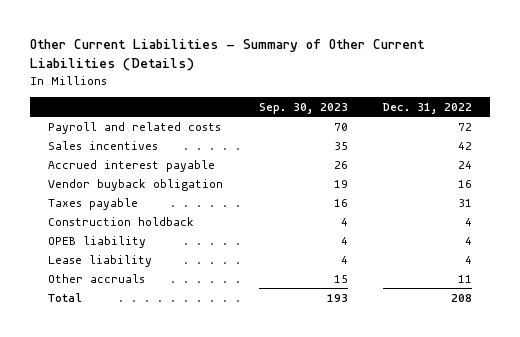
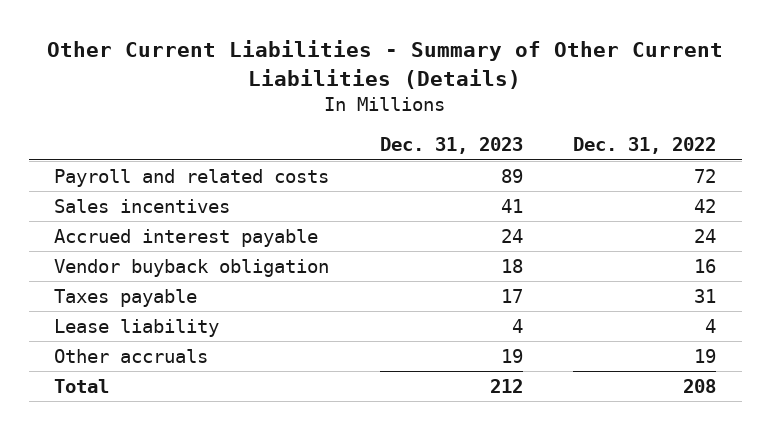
- | Sep. 30, 2023 | Dec. 31, 2022
+ | Dec. 31, 2023 | Dec. 31, 2022
- Construction holdback | 4 | 4
- OPEB liability | 4 | 4
- Other accruals | 15 | 11
+ Other accruals | 19 | 19

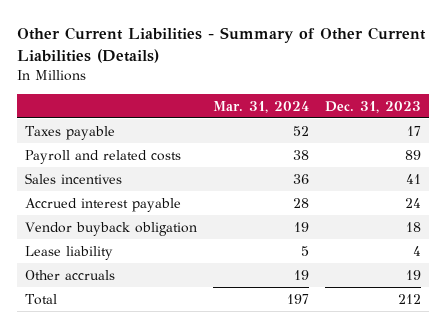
- | Dec. 31, 2023 | Dec. 31, 2022
+ | Mar. 31, 2024 | Dec. 31, 2023
moved up: Taxes payable | 52 | 17

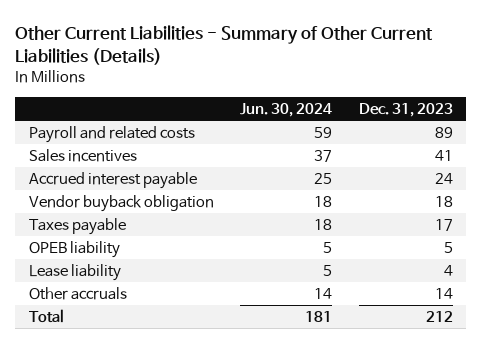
- | Mar. 31, 2024 | Dec. 31, 2023
+ | Jun. 30, 2024 | Dec. 31, 2023
moved down: Taxes payable | 18 | 17
+ OPEB liability | 5 | 5
- Other accruals | 19 | 19
+ Other accruals | 14 | 14

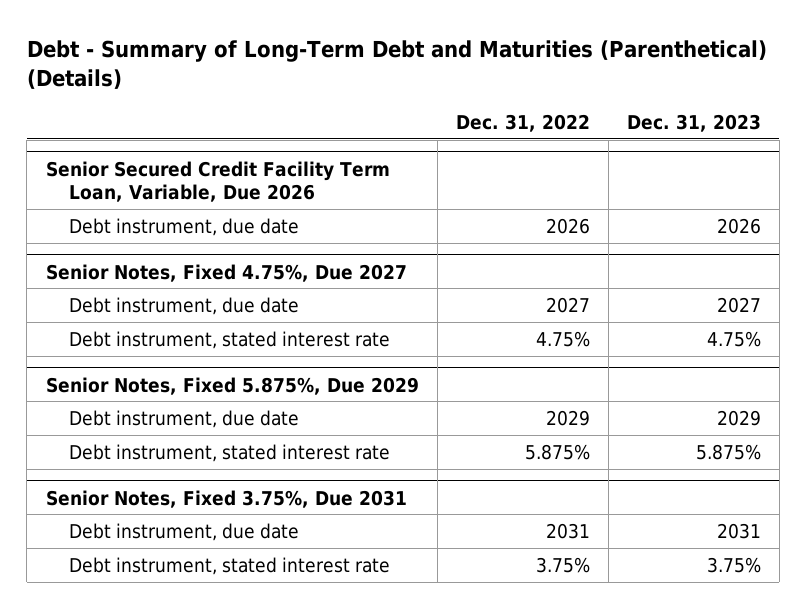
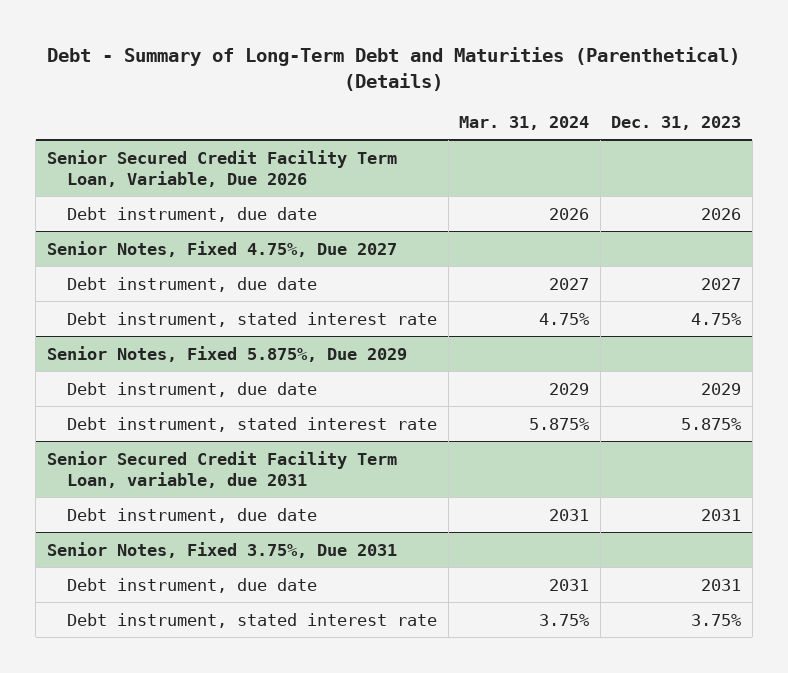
- | Dec. 31, 2022 | Dec. 31, 2023
+ | Mar. 31, 2024 | Dec. 31, 2023
+ Senior Secured Credit Facility Term Loan, variable, due 2031
+ Debt instrument, due date | 2031 | 2031

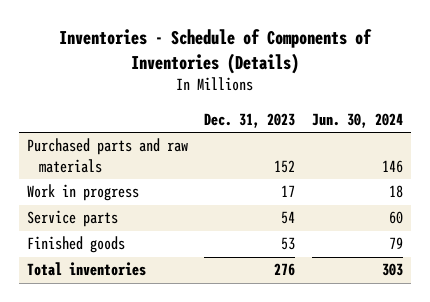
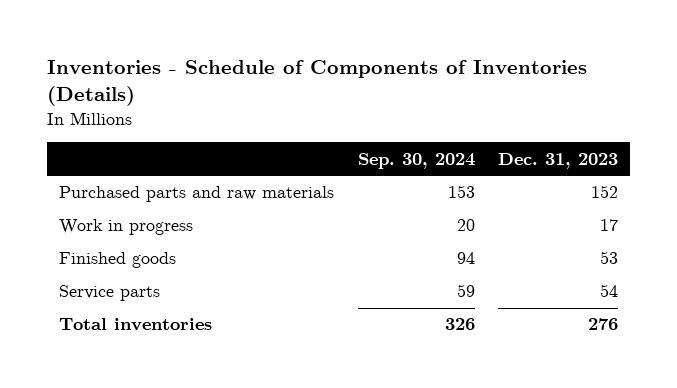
- | Dec. 31, 2023 | Jun. 30, 2024
+ | Sep. 30, 2024 | Dec. 31, 2023
moved down: Service parts | 59 | 54

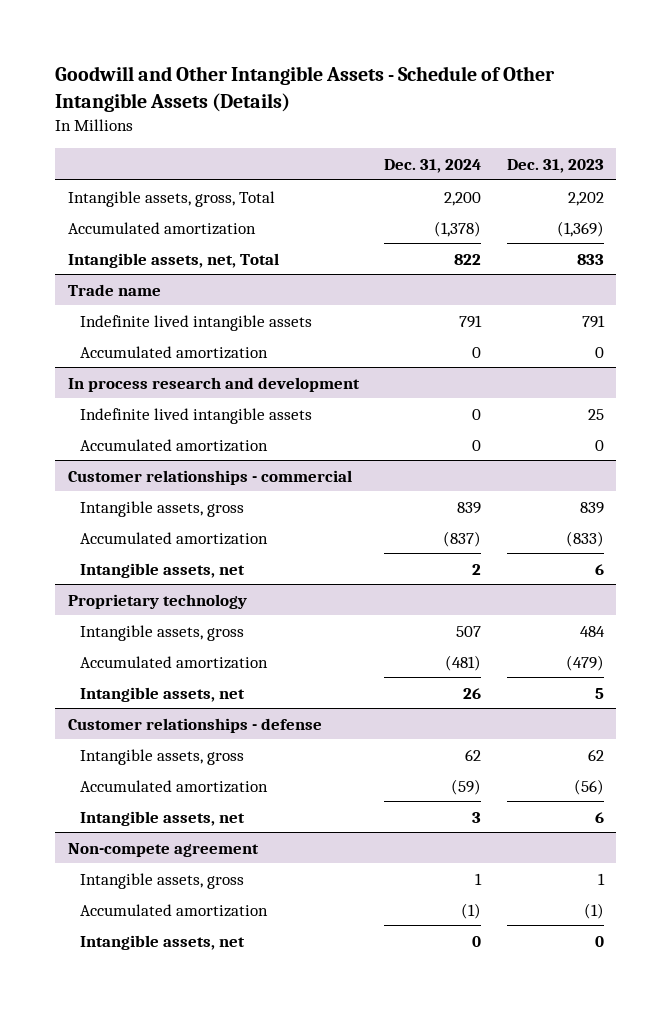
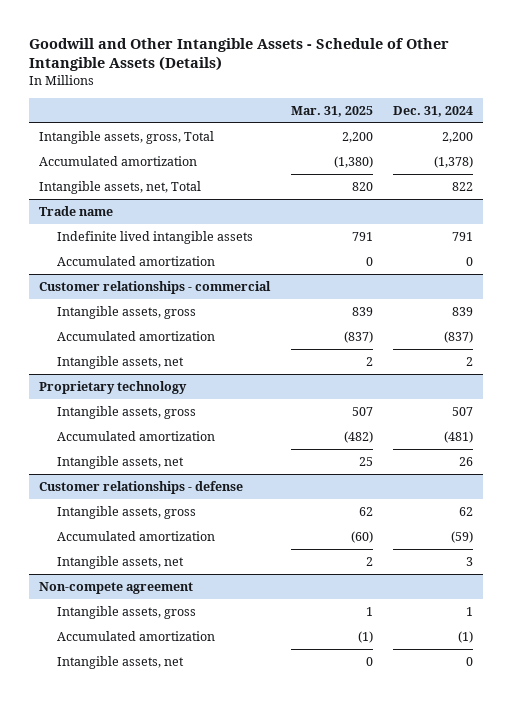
- | Dec. 31, 2024 | Dec. 31, 2023
+ | Mar. 31, 2025 | Dec. 31, 2024
- In process research and development
- Indefinite lived intangible assets | 0 | 25
- Accumulated amortization | 0 | 0

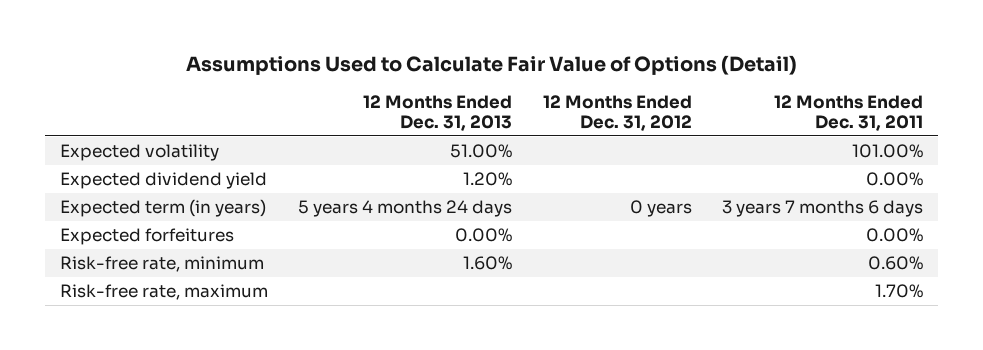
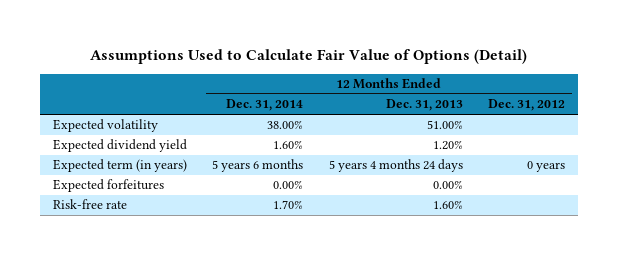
- | 12 Months Ended Dec. 31, 2013 | 12 Months Ended Dec. 31, 2012 | 12 Months Ended Dec. 31, 2011
+ | 12 Months Ended Dec. 31, 2014 | 12 Months Ended Dec. 31, 2013 | 12 Months Ended Dec. 31, 2012
- Risk-free rate, minimum | 1.60% | | 0.60%
- Risk-free rate, maximum | | | 1.70%
+ Risk-free rate | 1.70% | 1.60% |

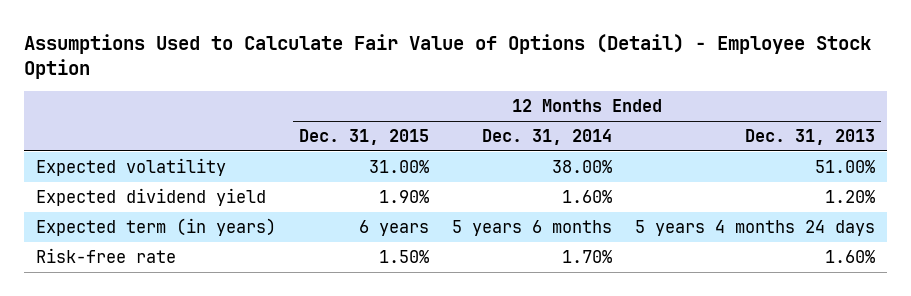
- Assumptions Used to Calculate Fair Value of Options (Detail)
+ Assumptions Used to Calculate Fair Value of Options (Detail) - Employee Stock Option
- | 12 Months Ended Dec. 31, 2014 | 12 Months Ended Dec. 31, 2013 | 12 Months Ended Dec. 31, 2012
+ | 12 Months Ended Dec. 31, 2015 | 12 Months Ended Dec. 31, 2014 | 12 Months Ended Dec. 31, 2013
- Expected forfeitures | 0.00% | 0.00% |

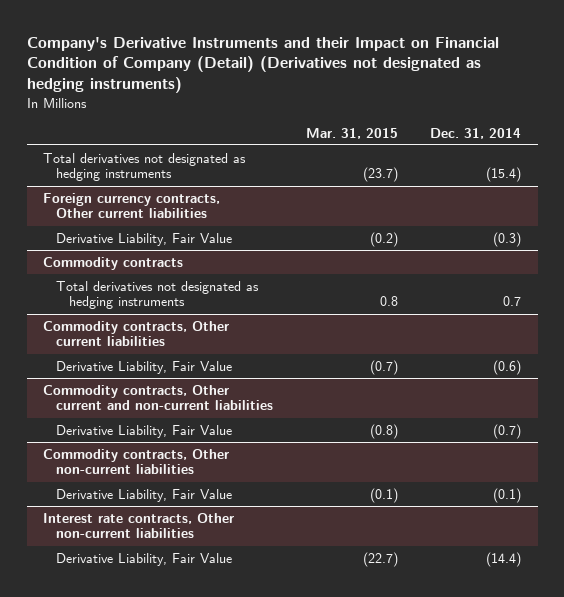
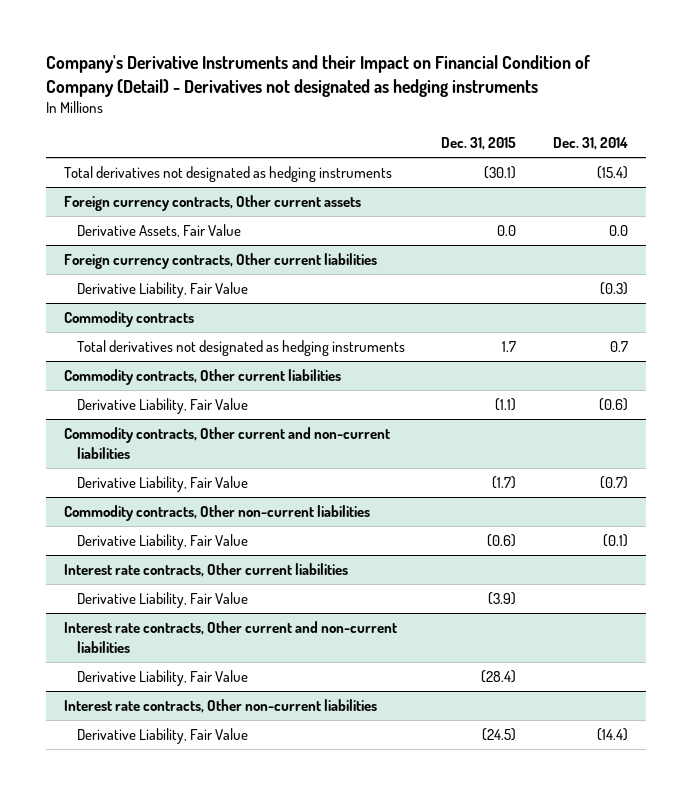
- Company's Derivative Instruments and their Impact on Financial Condition of Company (Detail) (Derivatives not designated as hedging instruments)
+ Company's Derivative Instruments and their Impact on Financial Condition of Company (Detail) - Derivatives not designated as hedging instruments
- | Mar. 31, 2015 | Dec. 31, 2014
+ | Dec. 31, 2015 | Dec. 31, 2014
+ Foreign currency contracts, Other current assets
+ Derivative Assets, Fair Value | 0.0 | 0.0
+ Interest rate contracts, Other current liabilities
+ Derivative Liability, Fair Value | (3.9) |
+ Interest rate contracts, Other current and non-current liabilities
+ Derivative Liability, Fair Value | (28.4) |

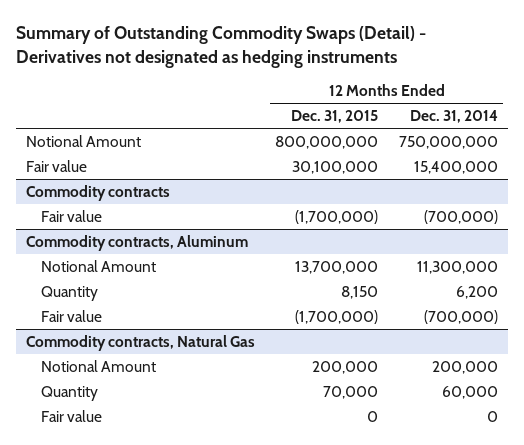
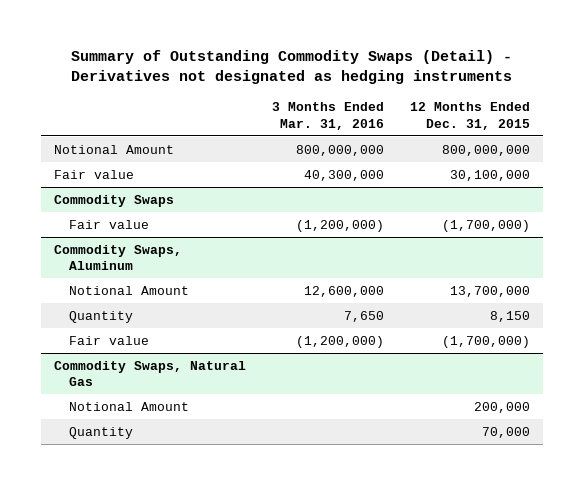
- | 12 Months Ended Dec. 31, 2015 | 12 Months Ended Dec. 31, 2014
+ | 3 Months Ended Mar. 31, 2016 | 12 Months Ended Dec. 31, 2015
- Commodity contracts
+ Commodity Swaps
- Commodity contracts, Aluminum
+ Commodity Swaps, Aluminum
- Commodity contracts, Natural Gas
+ Commodity Swaps, Natural Gas
- Fair value | 0 | 0

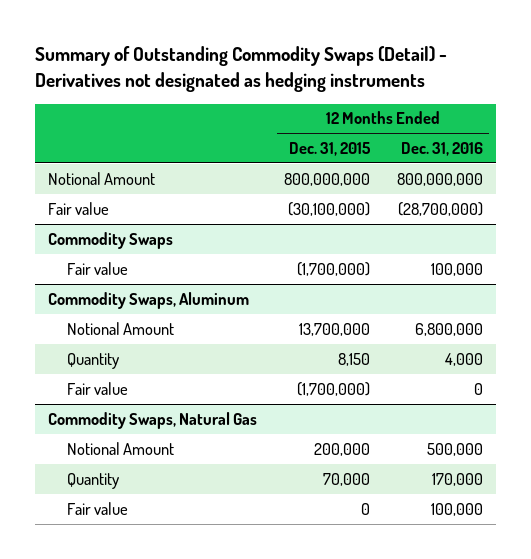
- | 3 Months Ended Mar. 31, 2016 | 12 Months Ended Dec. 31, 2015
+ | 12 Months Ended Dec. 31, 2015 | 12 Months Ended Dec. 31, 2016
- Fair value | 40,300,000 | 30,100,000
+ Fair value | (30,100,000) | (28,700,000)
@ Commodity Swaps, Natural Gas
+ Fair value | 0 | 100,000

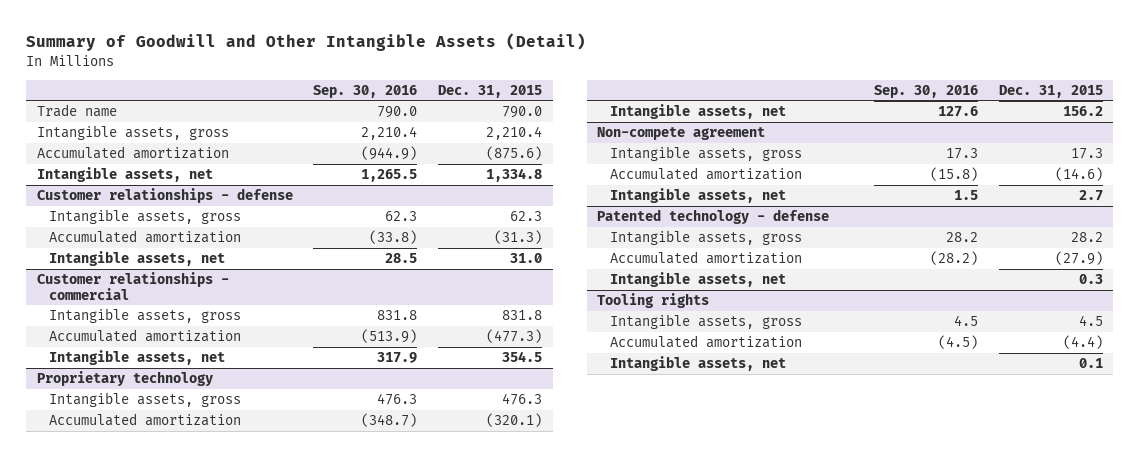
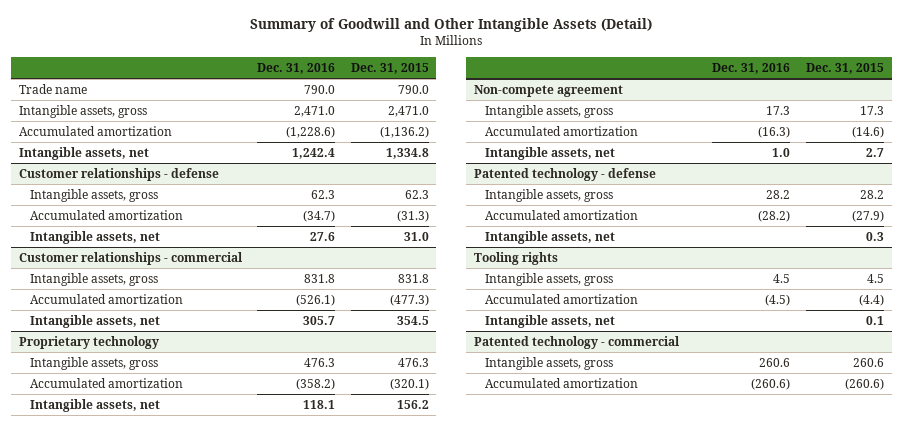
- | Sep. 30, 2016 | Dec. 31, 2015
+ | Dec. 31, 2016 | Dec. 31, 2015
- Intangible assets, gross | 2,210.4 | 2,210.4
- Accumulated amortization | (944.9) | (875.6)
+ Intangible assets, gross | 2,471.0 | 2,471.0
+ Accumulated amortization | (1,228.6) | (1,136.2)
+ Patented technology - commercial
+ Intangible assets, gross | 260.6 | 260.6
+ Accumulated amortization | (260.6) | (260.6)

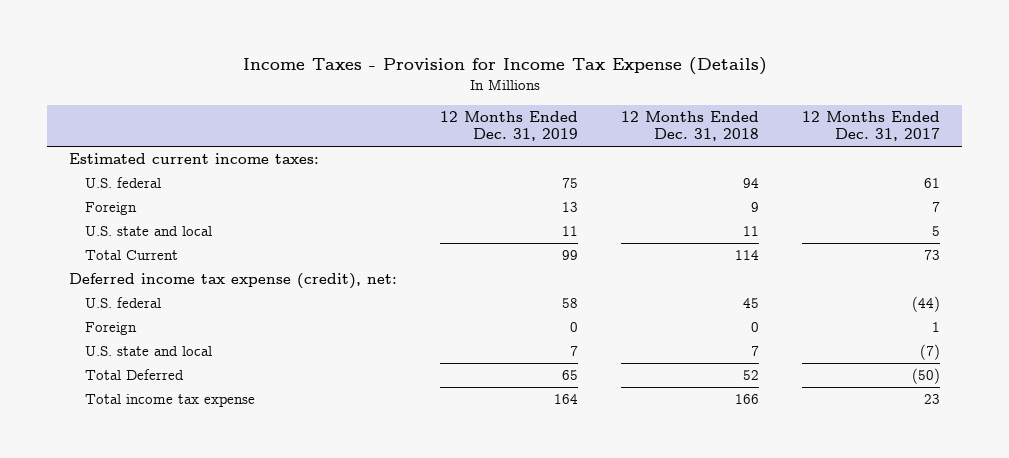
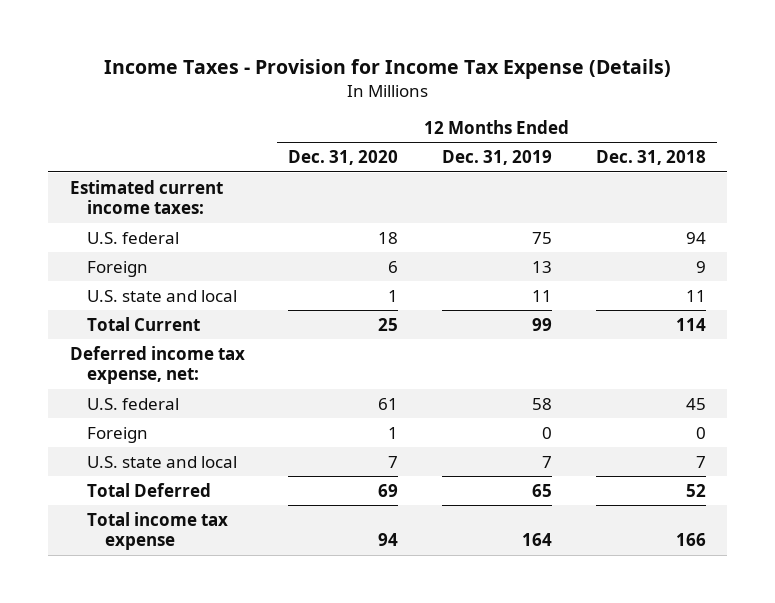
- | 12 Months Ended Dec. 31, 2019 | 12 Months Ended Dec. 31, 2018 | 12 Months Ended Dec. 31, 2017
+ | 12 Months Ended Dec. 31, 2020 | 12 Months Ended Dec. 31, 2019 | 12 Months Ended Dec. 31, 2018
- Deferred income tax expense (credit), net:
+ Deferred income tax expense, net:

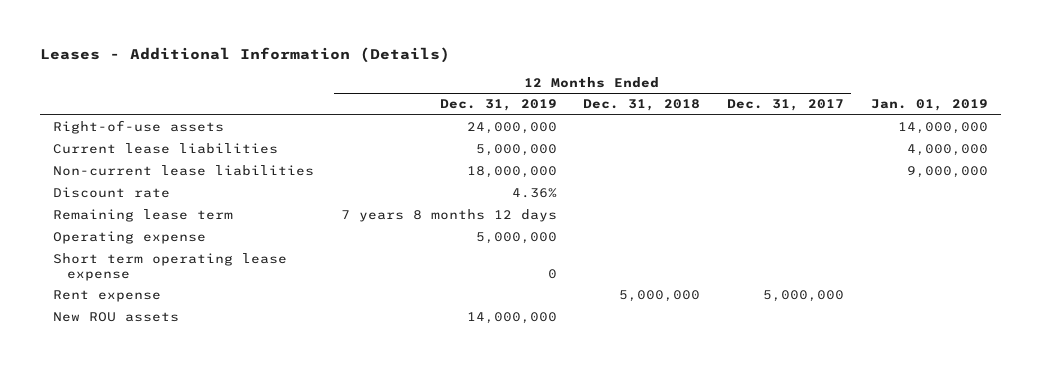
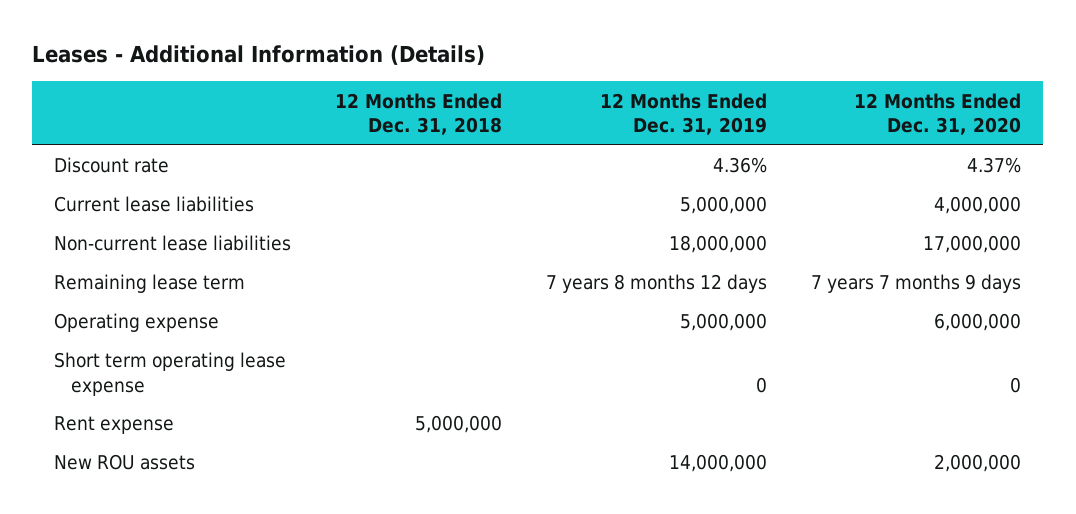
- | 12 Months Ended Dec. 31, 2019 | 12 Months Ended Dec. 31, 2018 | 12 Months Ended Dec. 31, 2017 | Jan. 01, 2019
+ | 12 Months Ended Dec. 31, 2018 | 12 Months Ended Dec. 31, 2019 | 12 Months Ended Dec. 31, 2020
- Right-of-use assets | 24,000,000 | | | 14,000,000
moved up: Discount rate | | 4.36% | 4.37%

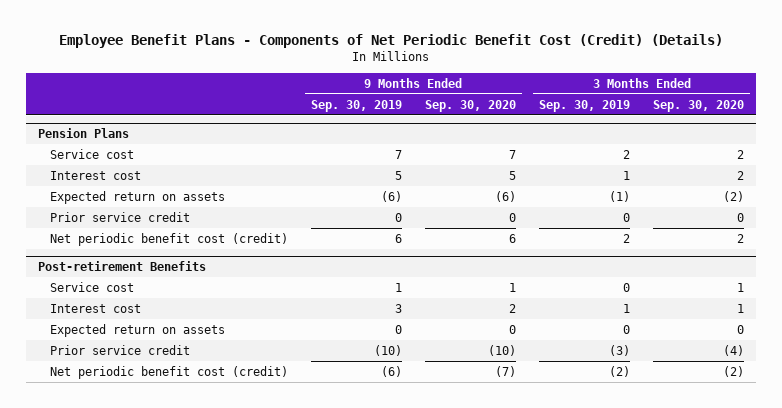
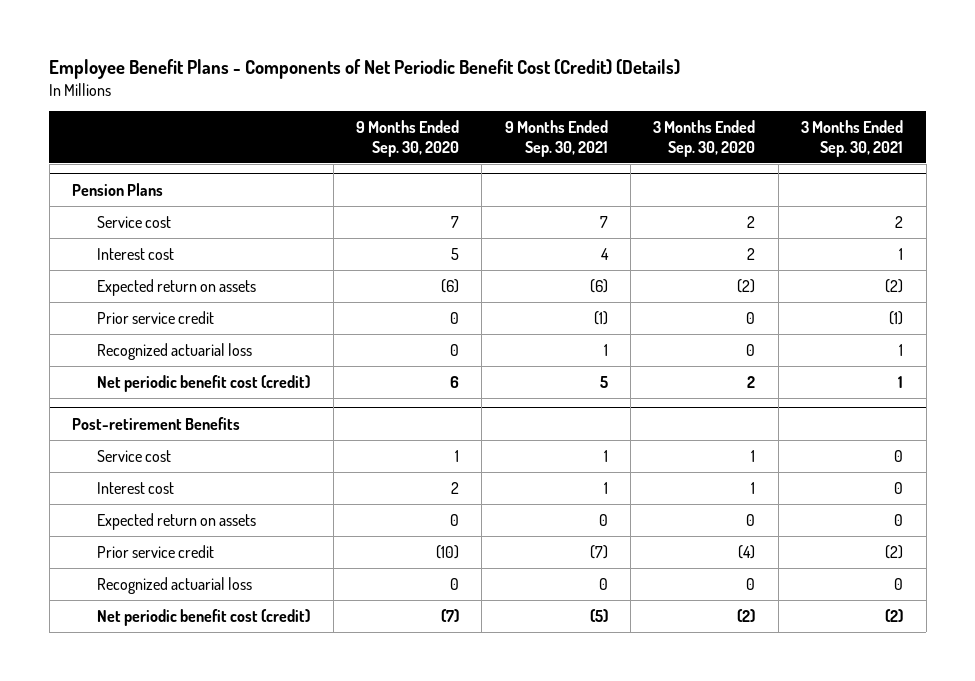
- | 9 Months Ended Sep. 30, 2019 | 9 Months Ended Sep. 30, 2020 | 3 Months Ended Sep. 30, 2019 | 3 Months Ended Sep. 30, 2020
+ | 9 Months Ended Sep. 30, 2020 | 9 Months Ended Sep. 30, 2021 | 3 Months Ended Sep. 30, 2020 | 3 Months Ended Sep. 30, 2021
@ Pension Plans
+ Recognized actuarial loss | 0 | 1 | 0 | 1
@ Post-retirement Benefits
+ Recognized actuarial loss | 0 | 0 | 0 | 0

